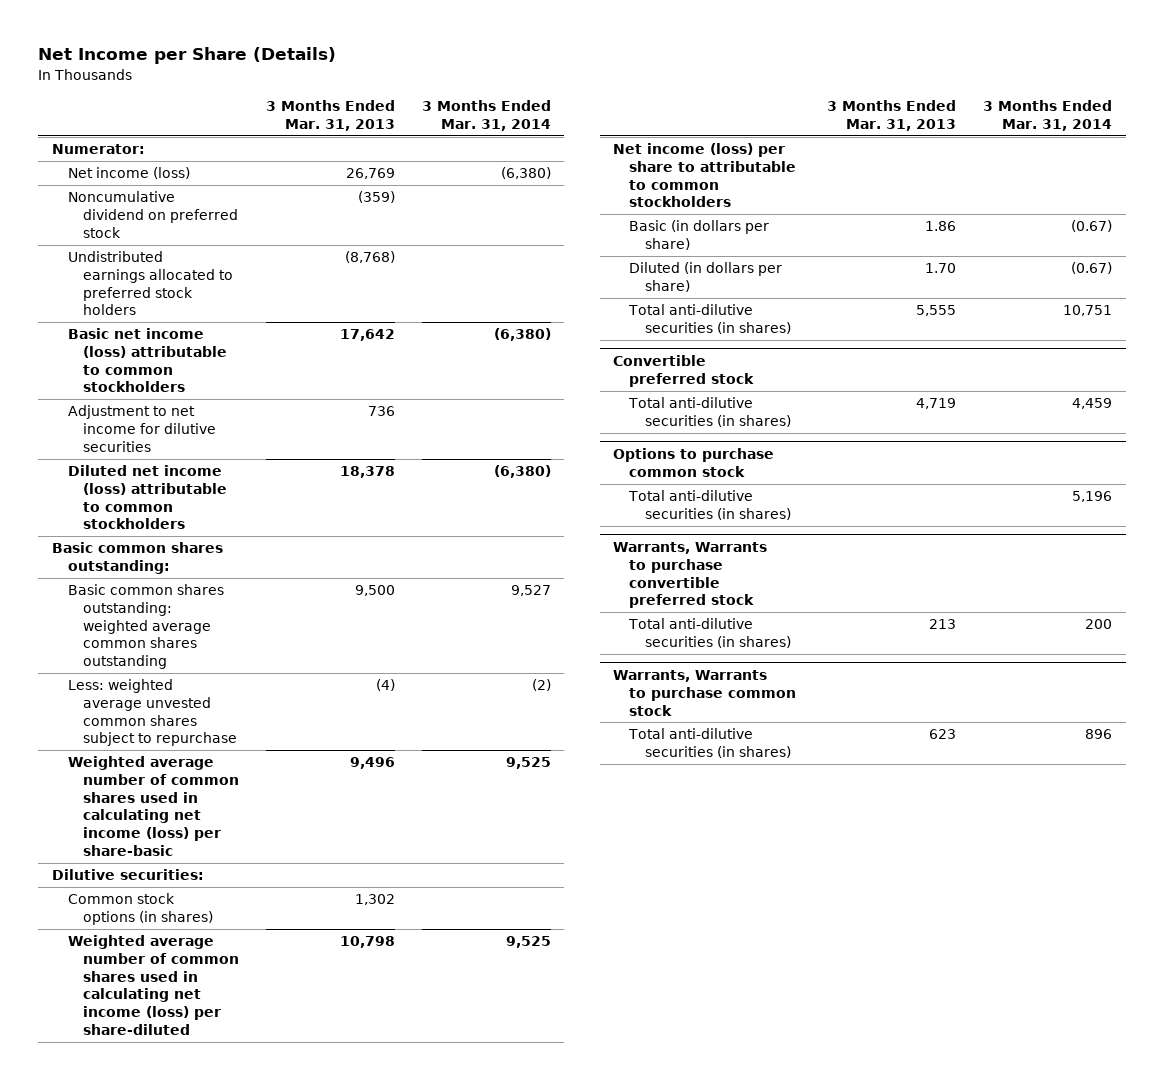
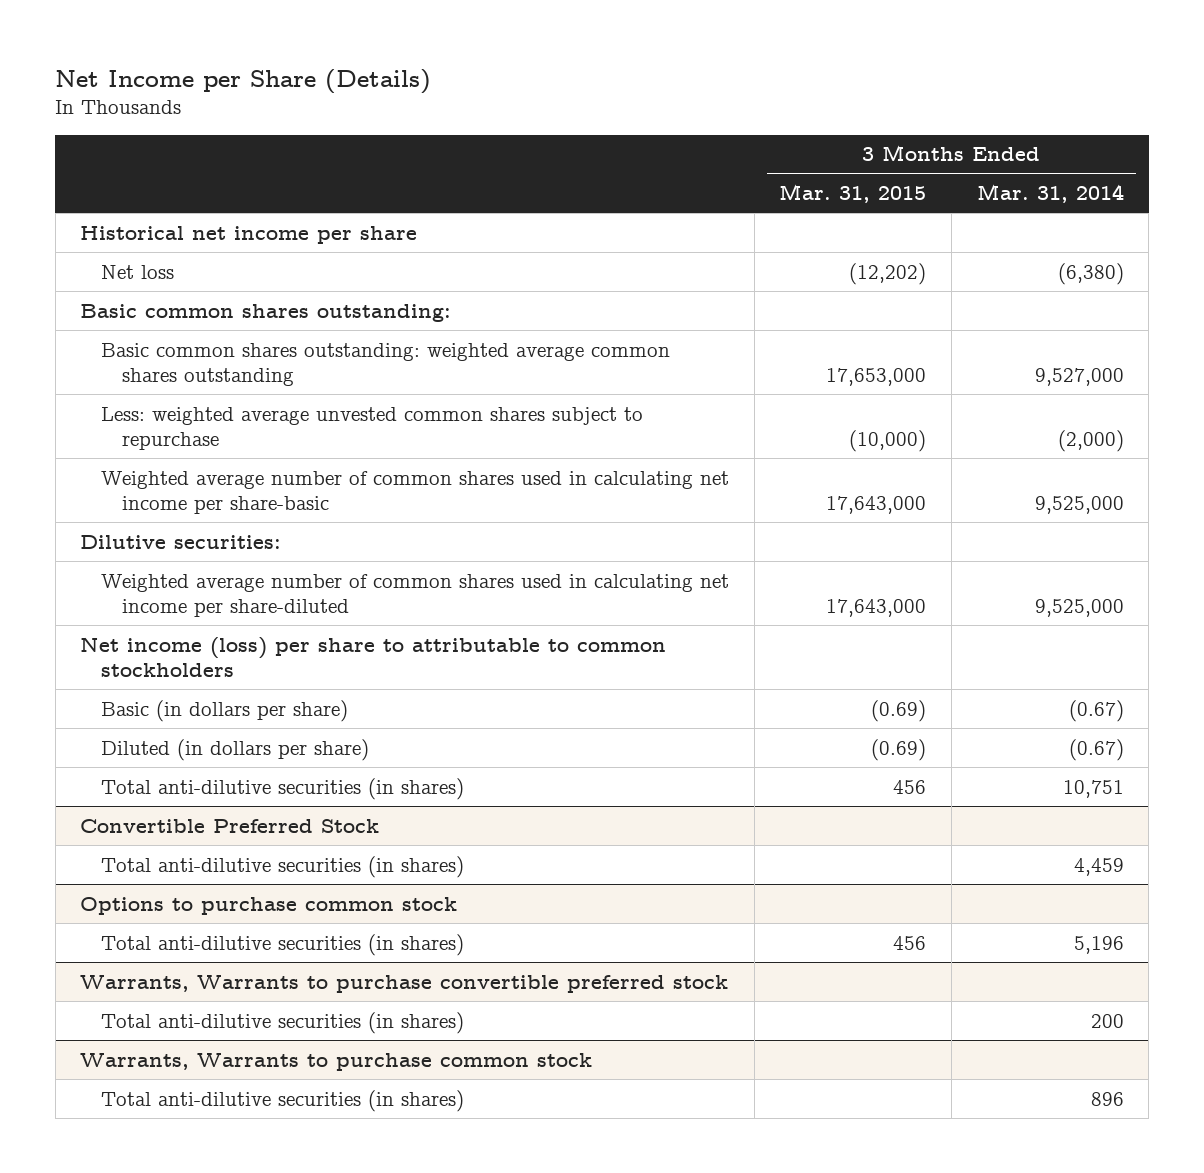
- | 3 Months Ended Mar. 31, 2013 | 3 Months Ended Mar. 31, 2014
+ | 3 Months Ended Mar. 31, 2015 | 3 Months Ended Mar. 31, 2014
- Numerator:
- Net income (loss) | 26,769 | (6,380)
- Noncumulative dividend on preferred stock | (359) |
- Undistributed earnings allocated to preferred stock holders | (8,768) |
- Basic net income (loss) attributable to common stockholders | 17,642 | (6,380)
- Adjustment to net income for dilutive securities | 736 |
- Diluted net income (loss) attributable to common stockholders | 18,378 | (6,380)
+ Historical net income per share
+ Net loss | (12,202) | (6,380)
- Basic common shares outstanding: weighted average common shares outstanding | 9,500 | 9,527
- Less: weighted average unvested common shares subject to repurchase | (4) | (2)
- Weighted average number of common shares used in calculating net income (loss) per share-basic | 9,496 | 9,525
+ Basic common shares outstanding: weighted average common shares outstanding | 17,653,000 | 9,527,000
+ Less: weighted average unvested common shares subject to repurchase | (10,000) | (2,000)
+ Weighted average number of common shares used in calculating net income per share-basic | 17,643,000 | 9,525,000
- Common stock options (in shares) | 1,302 |
- Weighted average number of common shares used in calculating net income (loss) per share-diluted | 10,798 | 9,525
+ Weighted average number of common shares used in calculating net income per share-diluted | 17,643,000 | 9,525,000
- Convertible preferred stock
+ Convertible Preferred Stock

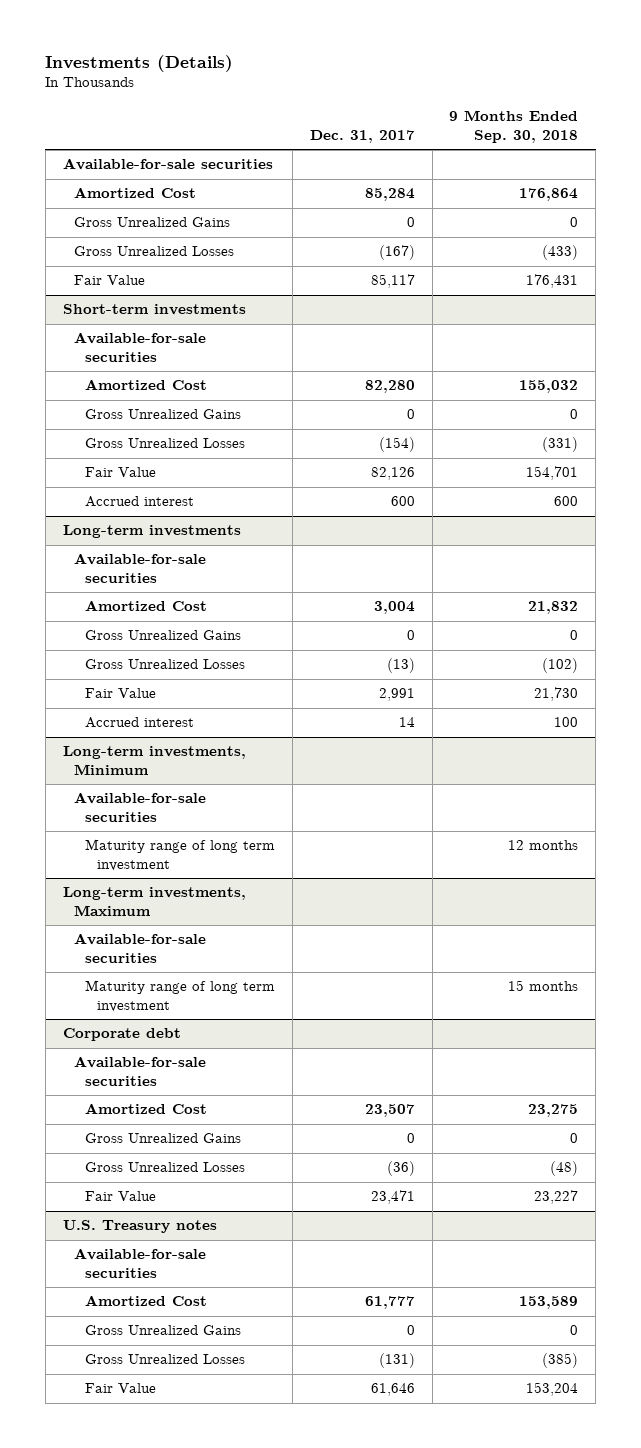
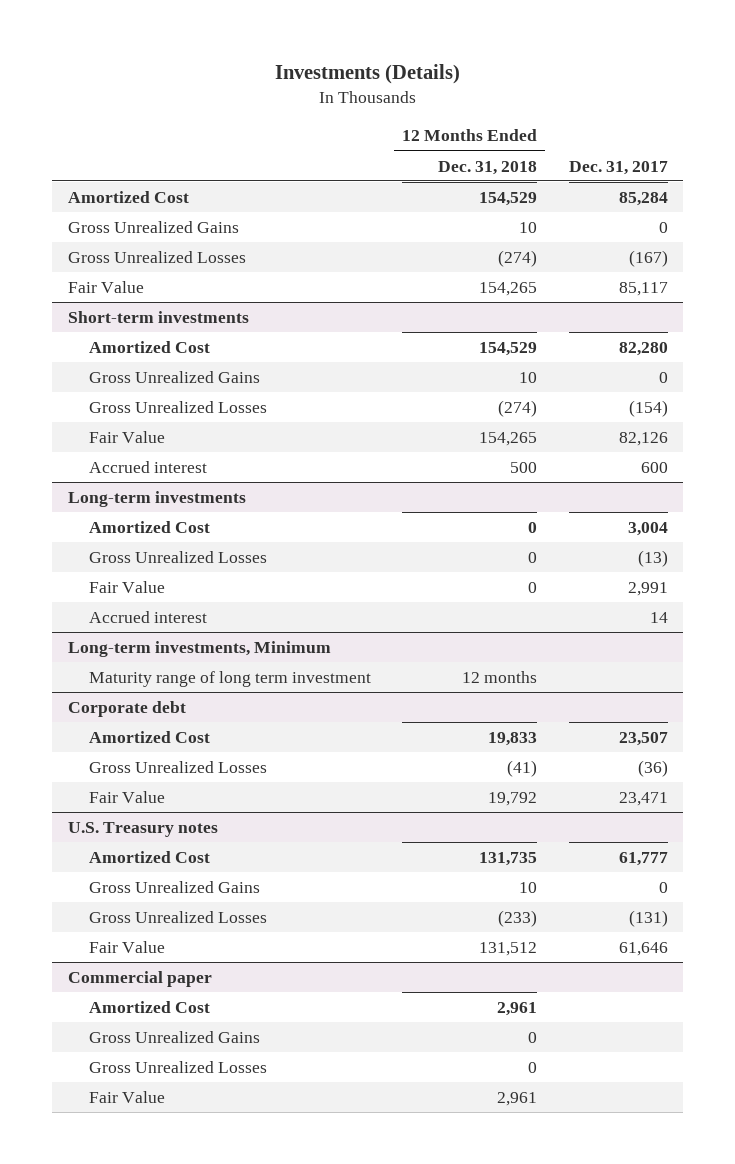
- | Dec. 31, 2017 | 9 Months Ended Sep. 30, 2018
+ | 12 Months Ended Dec. 31, 2018 | Dec. 31, 2017
- Available-for-sale securities
@ Short-term investments
- Available-for-sale securities
@ Long-term investments
- Available-for-sale securities
- Gross Unrealized Gains | 0 | 0
@ Long-term investments, Minimum
- Available-for-sale securities
- Long-term investments, Maximum
- Available-for-sale securities
- Maturity range of long term investment | | 15 months
@ Corporate debt
- Available-for-sale securities
- Gross Unrealized Gains | 0 | 0
@ U.S. Treasury notes
- Available-for-sale securities
+ Commercial paper
+ Amortized Cost | 2,961 |
+ Gross Unrealized Gains | 0 |
+ Gross Unrealized Losses | 0 |
+ Fair Value | 2,961 |

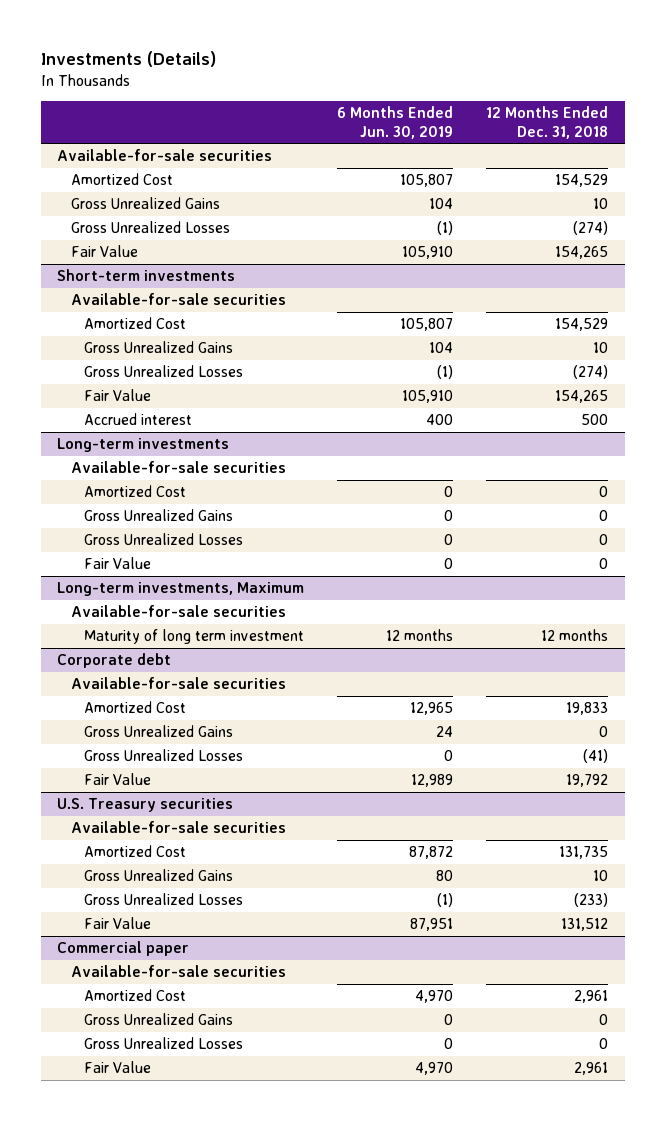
- | 12 Months Ended Dec. 31, 2018 | Dec. 31, 2017
+ | 6 Months Ended Jun. 30, 2019 | 12 Months Ended Dec. 31, 2018
+ Available-for-sale securities
@ Short-term investments
+ Available-for-sale securities
@ Long-term investments
+ Available-for-sale securities
+ Gross Unrealized Gains | 0 | 0
- Accrued interest | | 14
- Long-term investments, Minimum
- Maturity range of long term investment | 12 months |
+ Long-term investments, Maximum
+ Available-for-sale securities
+ Maturity of long term investment | 12 months | 12 months
@ Corporate debt
+ Available-for-sale securities
+ Gross Unrealized Gains | 24 | 0
- U.S. Treasury notes
+ U.S. Treasury securities
+ Available-for-sale securities
@ Commercial paper
+ Available-for-sale securities

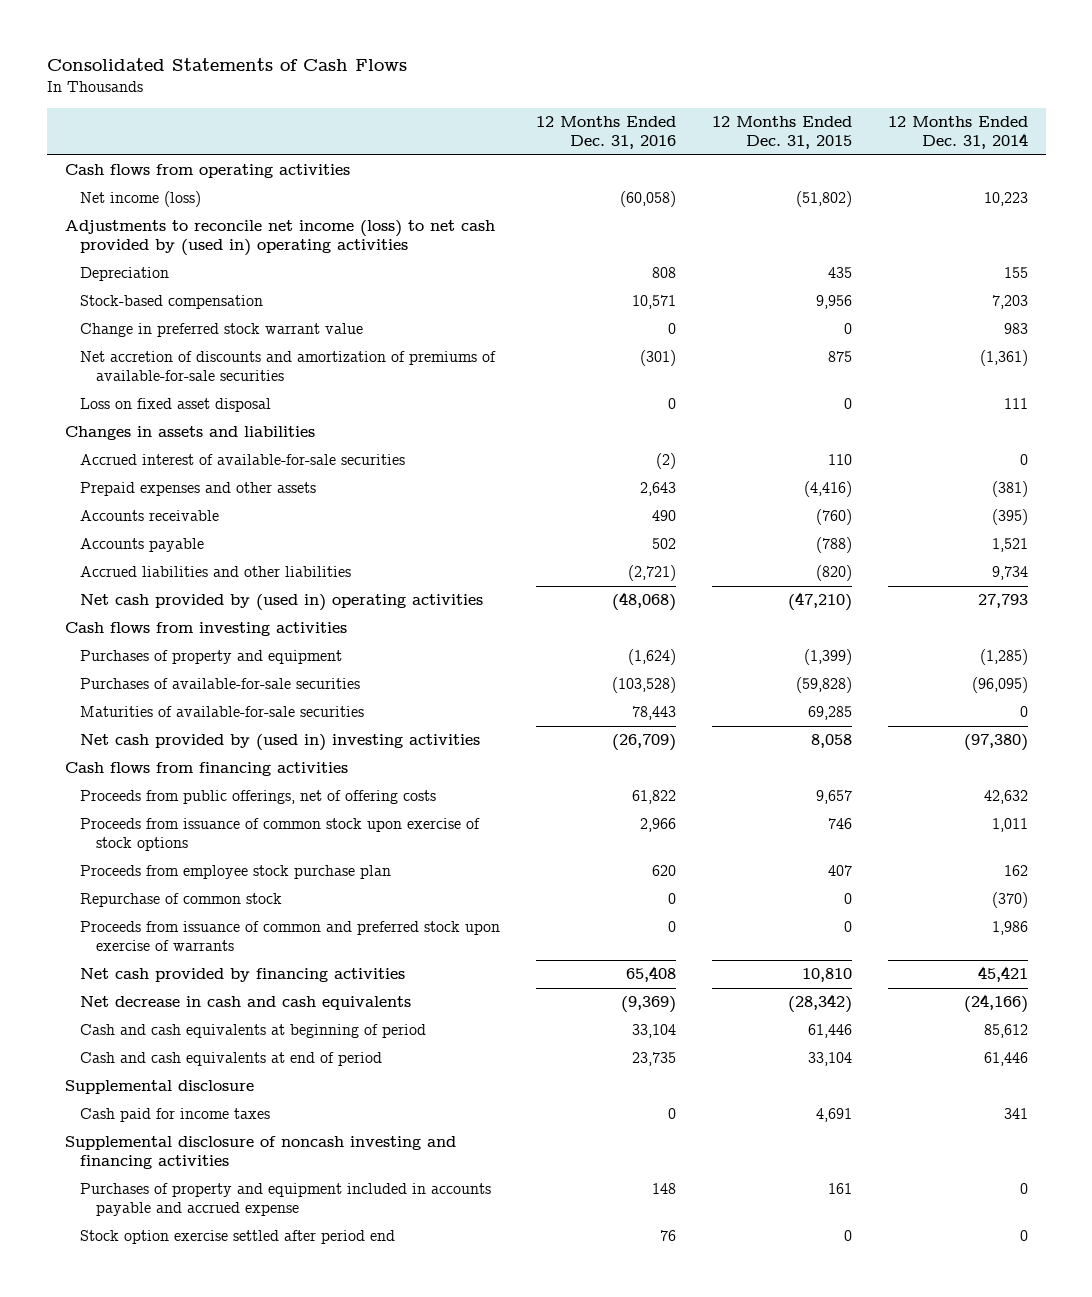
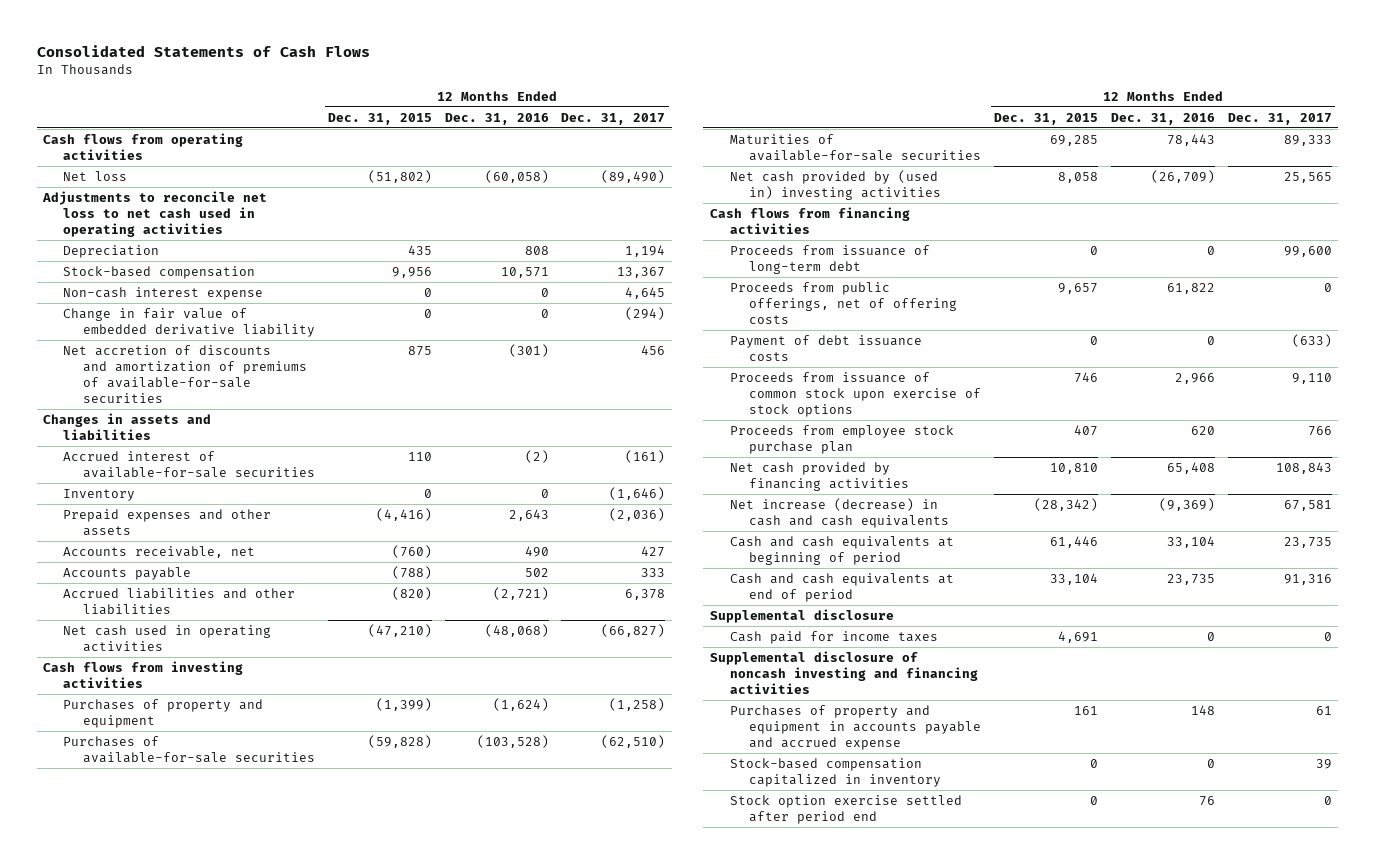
- | 12 Months Ended Dec. 31, 2016 | 12 Months Ended Dec. 31, 2015 | 12 Months Ended Dec. 31, 2014
+ | 12 Months Ended Dec. 31, 2015 | 12 Months Ended Dec. 31, 2016 | 12 Months Ended Dec. 31, 2017
- Net income (loss) | (60,058) | (51,802) | 10,223
- Adjustments to reconcile net income (loss) to net cash provided by (used in) operating activities
+ Net loss | (51,802) | (60,058) | (89,490)
+ Adjustments to reconcile net loss to net cash used in operating activities
- Change in preferred stock warrant value | 0 | 0 | 983
+ Non-cash interest expense | 0 | 0 | 4,645
+ Change in fair value of embedded derivative liability | 0 | 0 | (294)
- Loss on fixed asset disposal | 0 | 0 | 111
+ Inventory | 0 | 0 | (1,646)
- Accounts receivable | 490 | (760) | (395)
+ Accounts receivable, net | (760) | 490 | 427
- Net cash provided by (used in) operating activities | (48,068) | (47,210) | 27,793
+ Net cash used in operating activities | (47,210) | (48,068) | (66,827)
+ Proceeds from issuance of long-term debt | 0 | 0 | 99,600
+ Payment of debt issuance costs | 0 | 0 | (633)
- Repurchase of common stock | 0 | 0 | (370)
- Proceeds from issuance of common and preferred stock upon exercise of warrants | 0 | 0 | 1,986
- Net decrease in cash and cash equivalents | (9,369) | (28,342) | (24,166)
+ Net increase (decrease) in cash and cash equivalents | (28,342) | (9,369) | 67,581
- Purchases of property and equipment included in accounts payable and accrued expense | 148 | 161 | 0
+ Purchases of property and equipment in accounts payable and accrued expense | 161 | 148 | 61
+ Stock-based compensation capitalized in inventory | 0 | 0 | 39

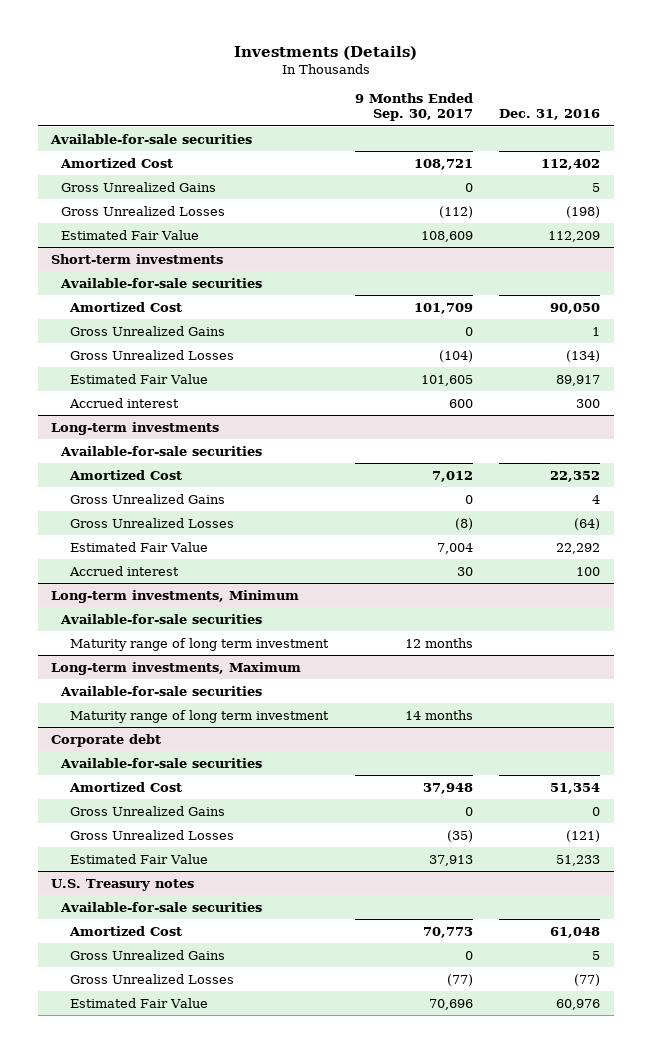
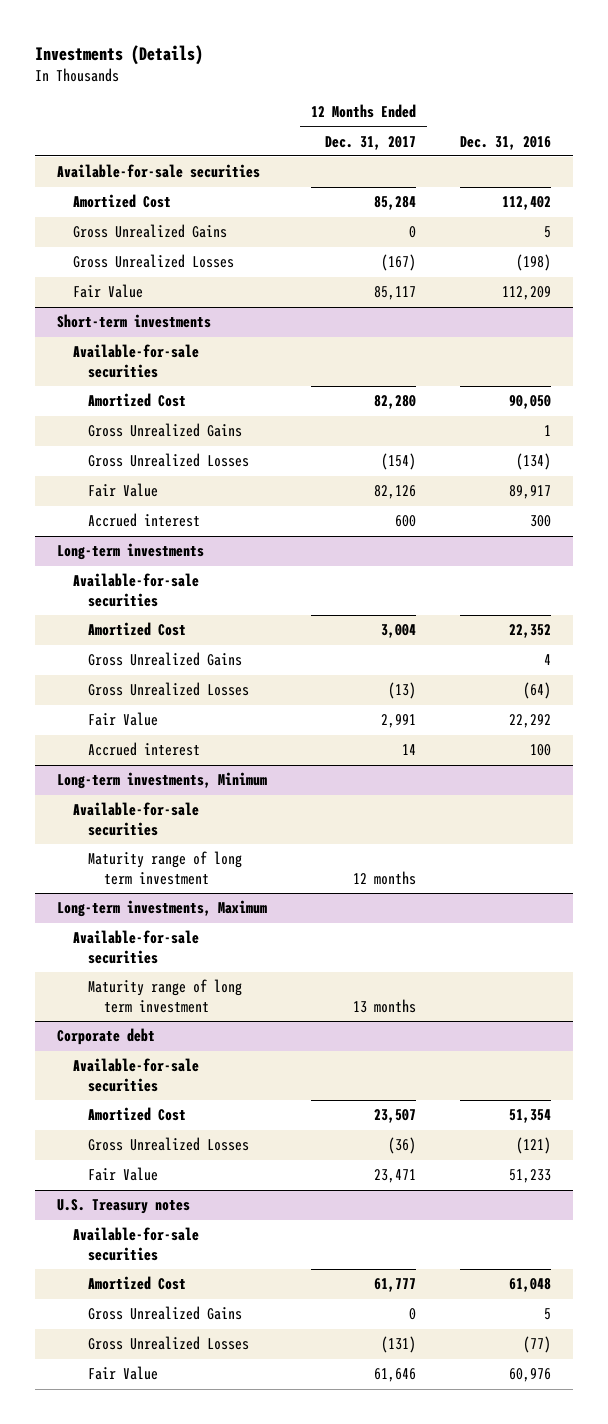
- | 9 Months Ended Sep. 30, 2017 | Dec. 31, 2016
+ | 12 Months Ended Dec. 31, 2017 | Dec. 31, 2016
- Estimated Fair Value | 108,609 | 112,209
+ Fair Value | 85,117 | 112,209
@ Short-term investments
- Estimated Fair Value | 101,605 | 89,917
+ Fair Value | 82,126 | 89,917
@ Long-term investments
- Estimated Fair Value | 7,004 | 22,292
+ Fair Value | 2,991 | 22,292
@ Corporate debt
- Gross Unrealized Gains | 0 | 0
- Estimated Fair Value | 37,913 | 51,233
+ Fair Value | 23,471 | 51,233
@ U.S. Treasury notes
- Estimated Fair Value | 70,696 | 60,976
+ Fair Value | 61,646 | 60,976

